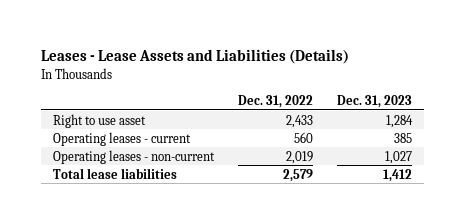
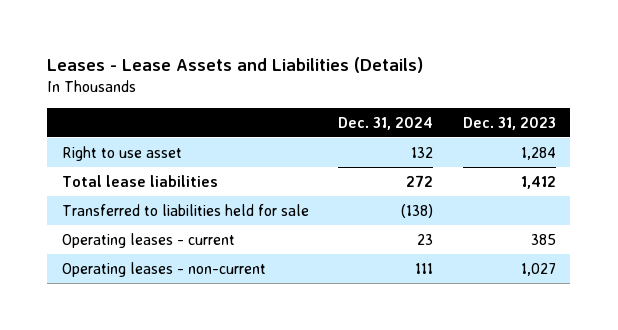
- | Dec. 31, 2022 | Dec. 31, 2023
+ | Dec. 31, 2024 | Dec. 31, 2023
moved up: Total lease liabilities | 272 | 1,412
+ Transferred to liabilities held for sale | (138) |

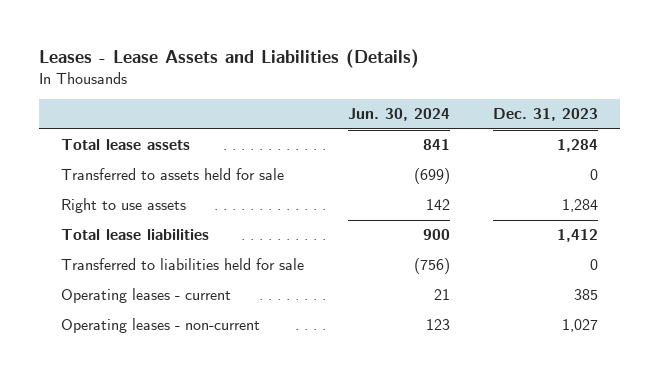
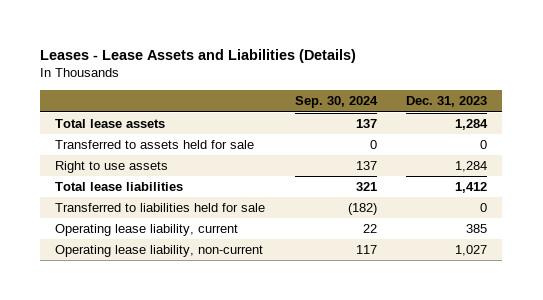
- | Jun. 30, 2024 | Dec. 31, 2023
+ | Sep. 30, 2024 | Dec. 31, 2023
- Operating leases - current | 21 | 385
- Operating leases - non-current | 123 | 1,027
+ Operating lease liability, current | 22 | 385
+ Operating lease liability, non-current | 117 | 1,027

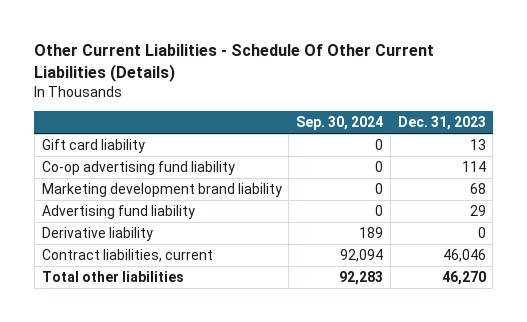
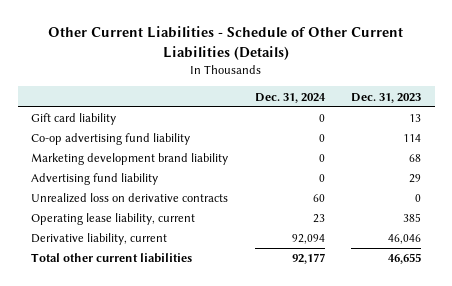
- Other Current Liabilities - Schedule Of Other Current Liabilities (Details)
+ Other Current Liabilities - Schedule of Other Current Liabilities (Details)
- | Sep. 30, 2024 | Dec. 31, 2023
+ | Dec. 31, 2024 | Dec. 31, 2023
- Derivative liability | 189 | 0
- Contract liabilities, current | 92,094 | 46,046
- Total other liabilities | 92,283 | 46,270
+ Unrealized loss on derivative contracts | 60 | 0
+ Operating lease liability, current | 23 | 385
+ Derivative liability, current | 92,094 | 46,046
+ Total other current liabilities | 92,177 | 46,655

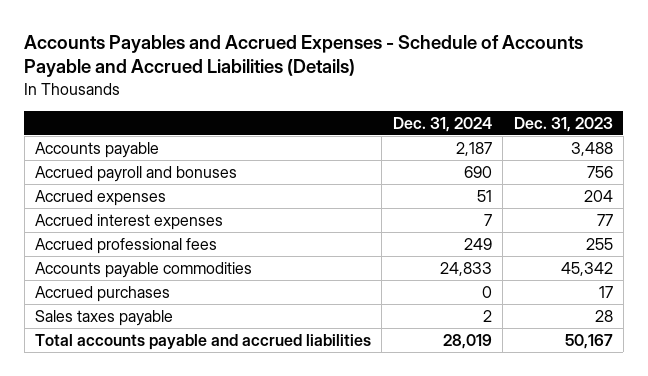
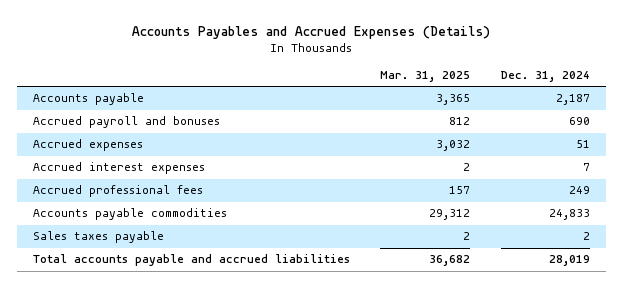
- Accounts Payables and Accrued Expenses - Schedule of Accounts Payable and Accrued Liabilities (Details)
+ Accounts Payables and Accrued Expenses (Details)
- | Dec. 31, 2024 | Dec. 31, 2023
+ | Mar. 31, 2025 | Dec. 31, 2024
- Accrued purchases | 0 | 17

